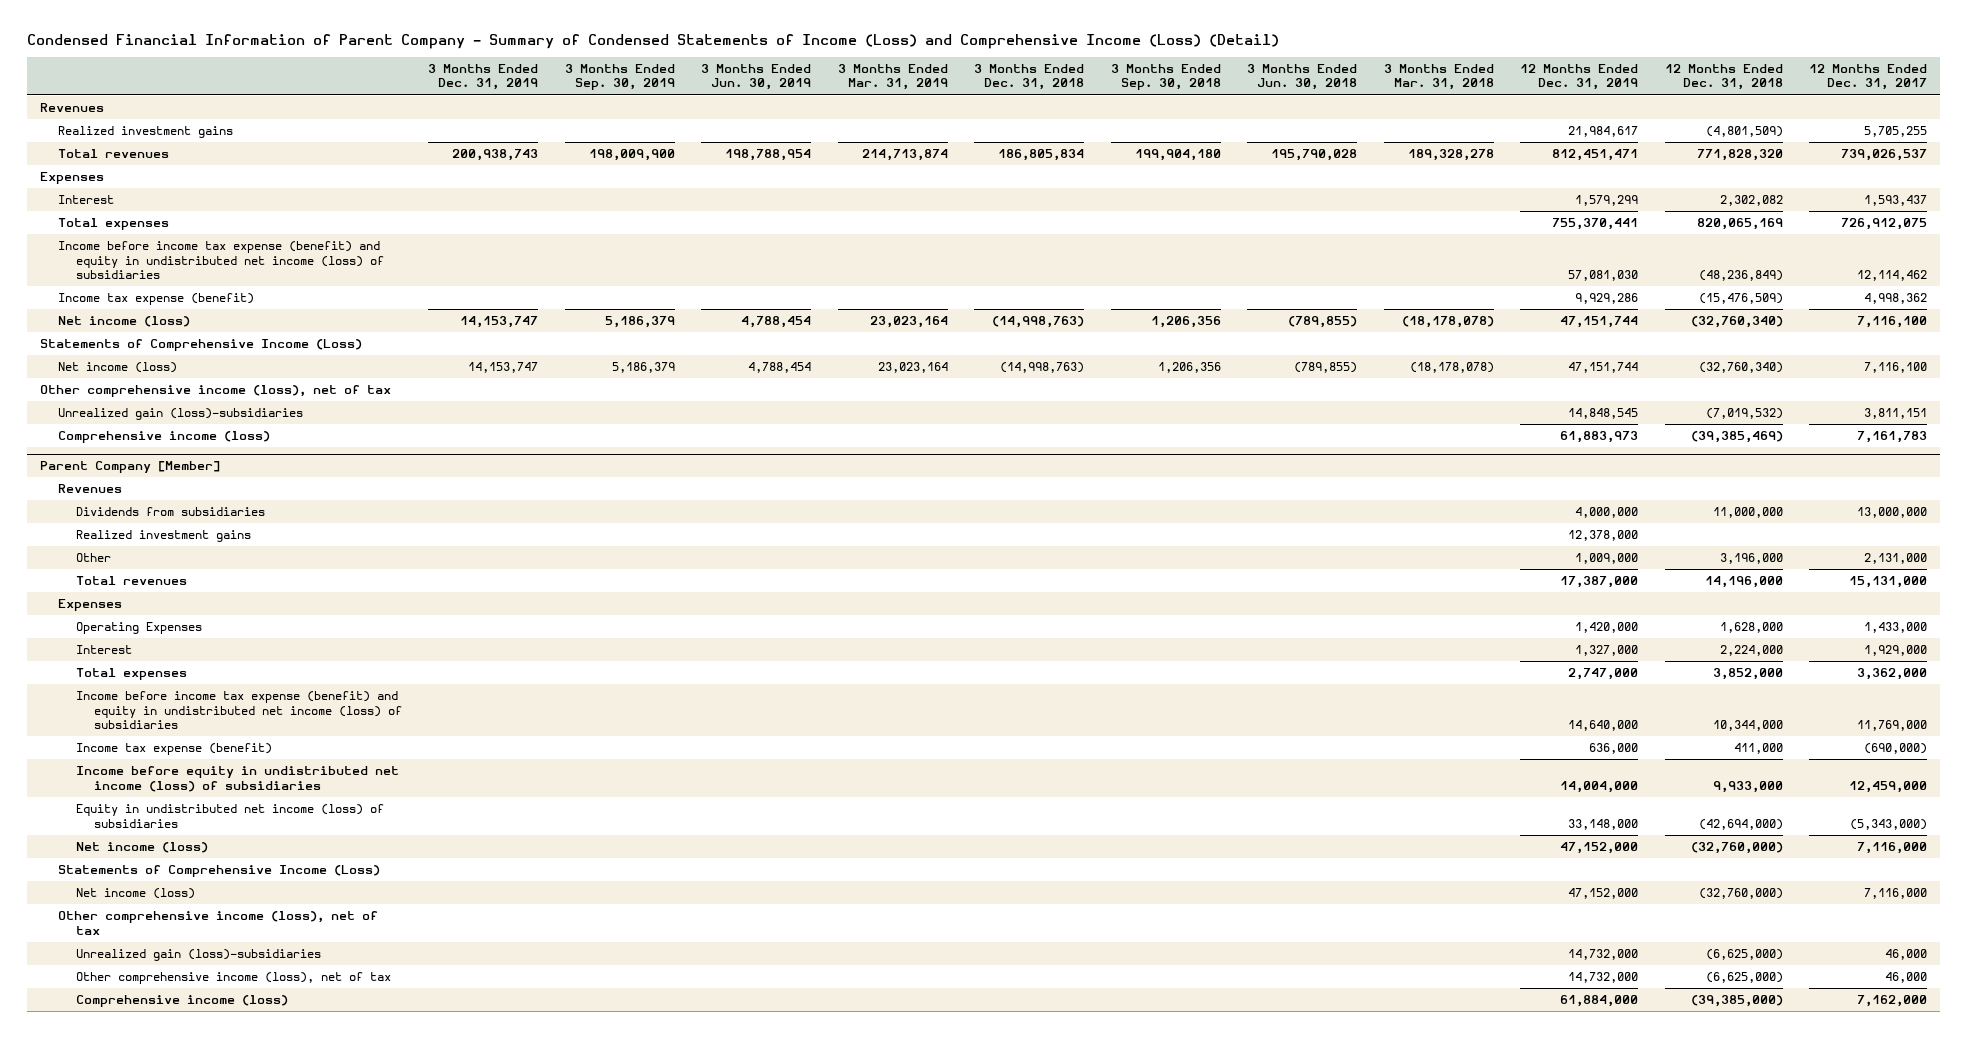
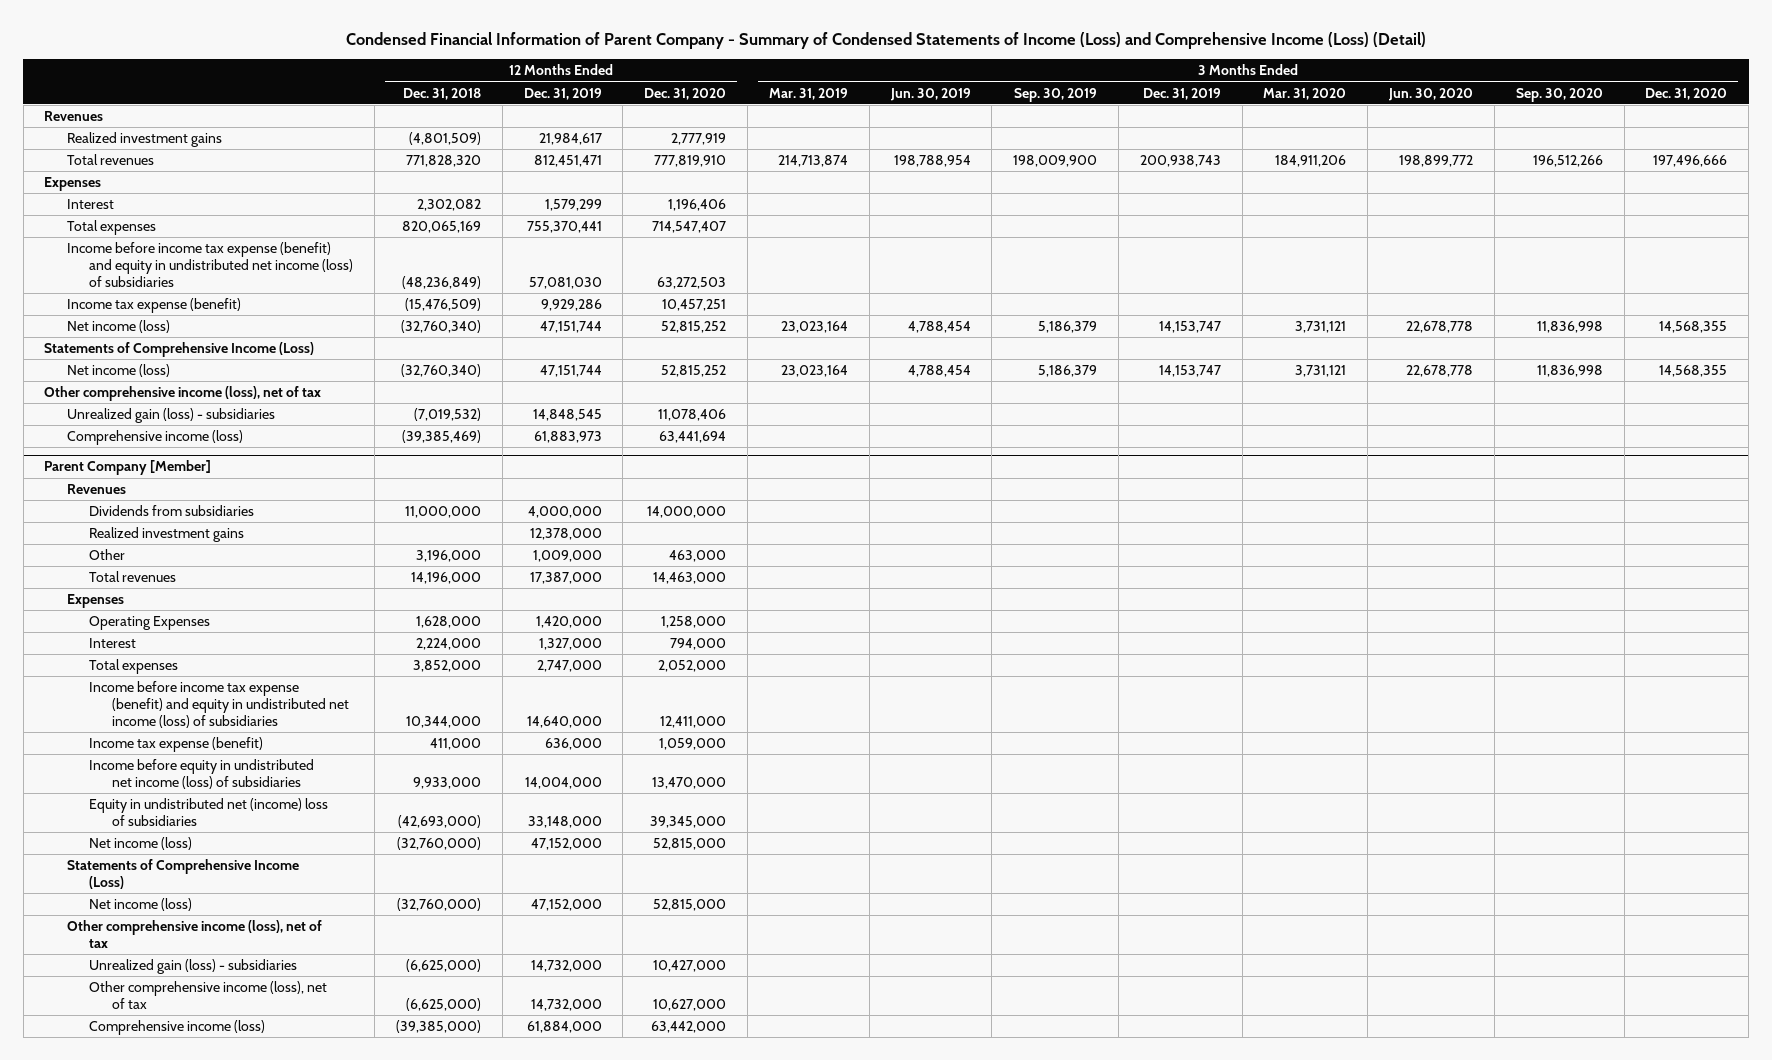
- | 3 Months Ended Dec. 31, 2019 | 3 Months Ended Sep. 30, 2019 | 3 Months Ended Jun. 30, 2019 | 3 Months Ended Mar. 31, 2019 | 3 Months Ended Dec. 31, 2018 | 3 Months Ended Sep. 30, 2018 | 3 Months Ended Jun. 30, 2018 | 3 Months Ended Mar. 31, 2018 | 12 Months Ended Dec. 31, 2019 | 12 Months Ended Dec. 31, 2018 | 12 Months Ended Dec. 31, 2017
+ | 12 Months Ended Dec. 31, 2018 | 12 Months Ended Dec. 31, 2019 | 12 Months Ended Dec. 31, 2020 | 3 Months Ended Mar. 31, 2019 | 3 Months Ended Jun. 30, 2019 | 3 Months Ended Sep. 30, 2019 | 3 Months Ended Dec. 31, 2019 | 3 Months Ended Mar. 31, 2020 | 3 Months Ended Jun. 30, 2020 | 3 Months Ended Sep. 30, 2020 | 3 Months Ended Dec. 31, 2020
- Unrealized gain (loss)-subsidiaries | | | | | | | | | 14,848,545 | (7,019,532) | 3,811,151
+ Unrealized gain (loss) - subsidiaries | (7,019,532) | 14,848,545 | 11,078,406 | | | | | | | |
@ Parent Company [Member]
- Equity in undistributed net income (loss) of subsidiaries | | | | | | | | | 33,148,000 | (42,694,000) | (5,343,000)
+ Equity in undistributed net (income) loss of subsidiaries | (42,693,000) | 33,148,000 | 39,345,000 | | | | | | | |
- Unrealized gain (loss)-subsidiaries | | | | | | | | | 14,732,000 | (6,625,000) | 46,000
+ Unrealized gain (loss) - subsidiaries | (6,625,000) | 14,732,000 | 10,427,000 | | | | | | | |

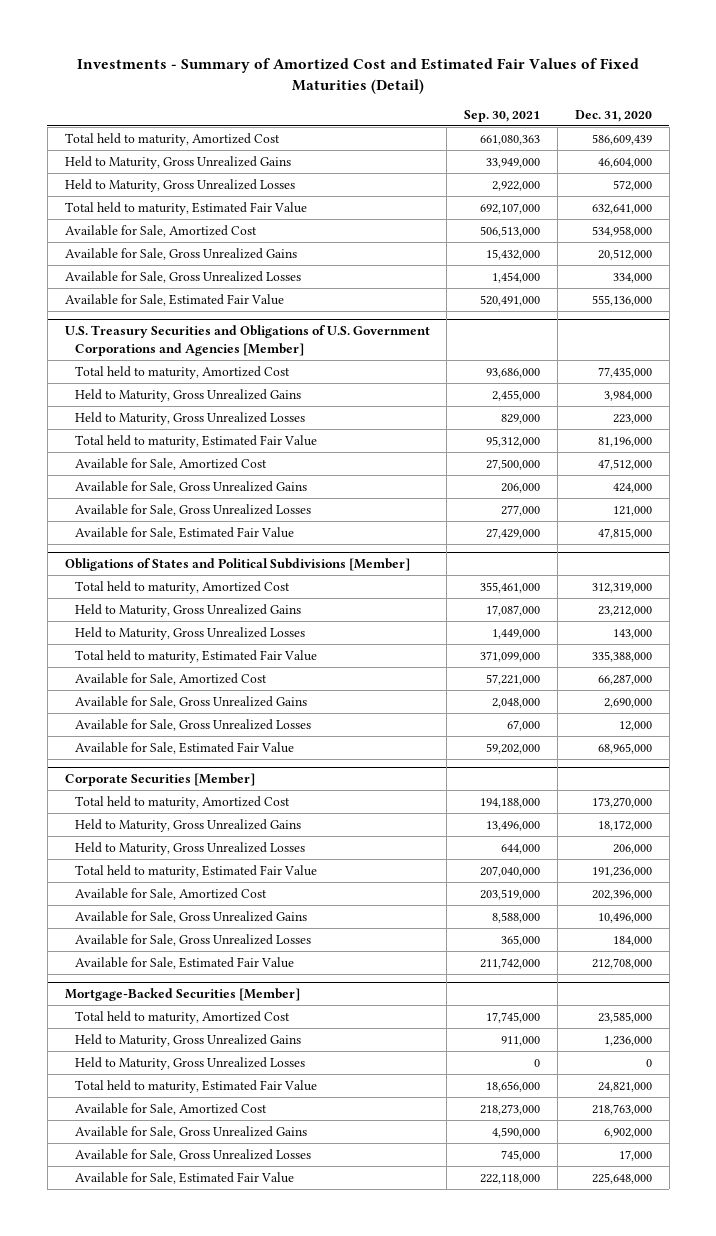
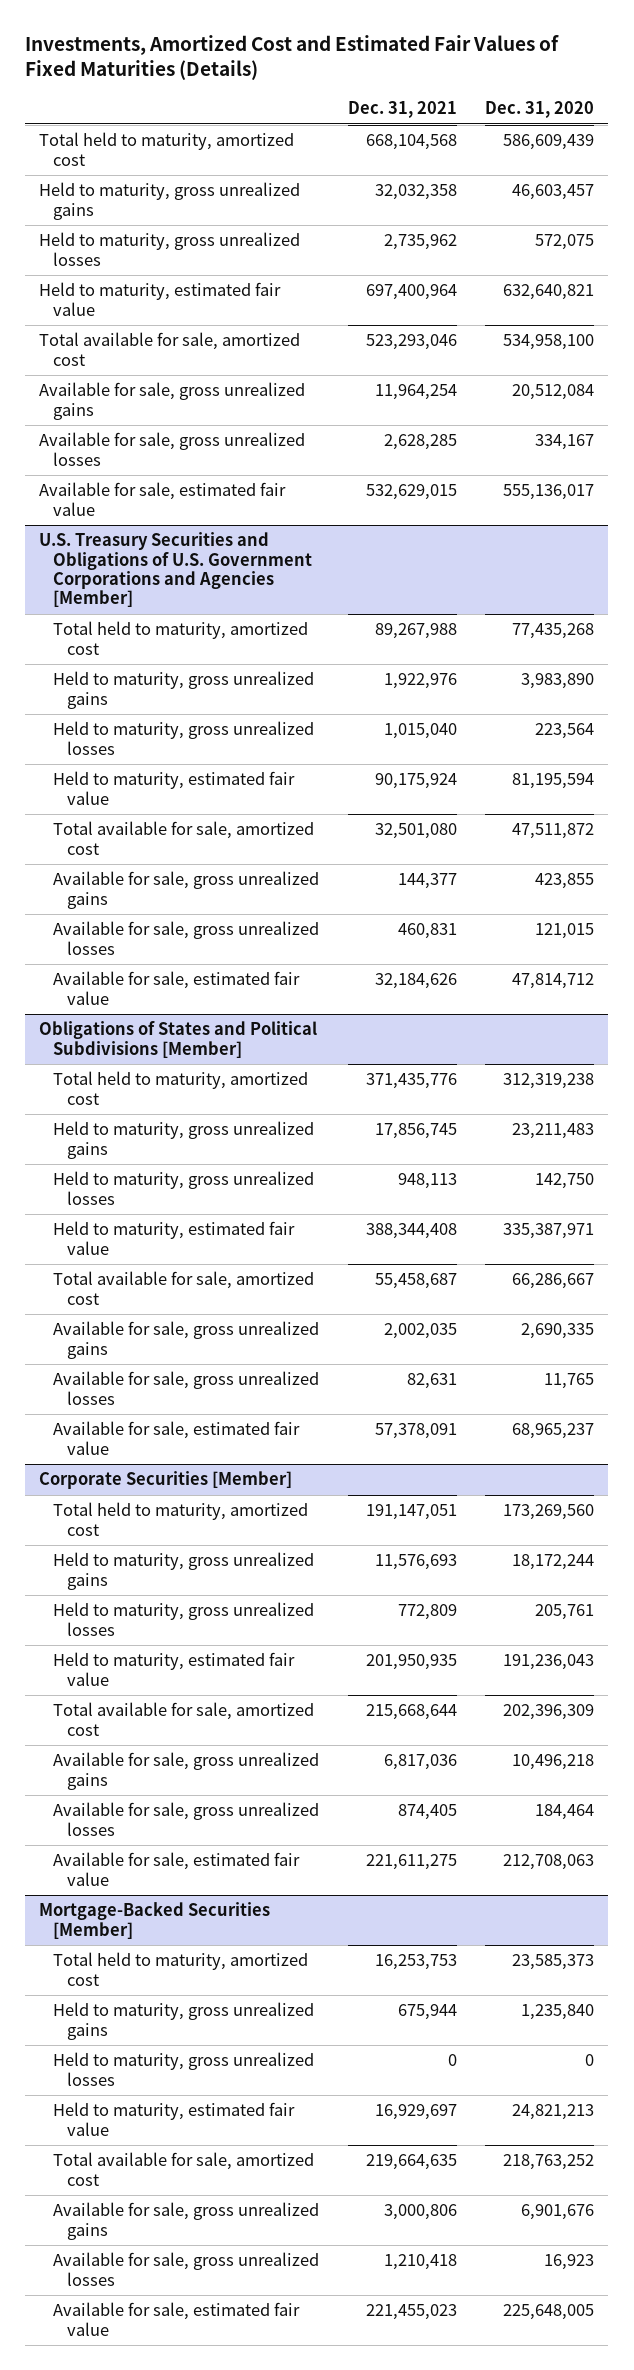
- Investments - Summary of Amortized Cost and Estimated Fair Values of Fixed Maturities (Detail)
+ Investments, Amortized Cost and Estimated Fair Values of Fixed Maturities (Details)
- | Sep. 30, 2021 | Dec. 31, 2020
+ | Dec. 31, 2021 | Dec. 31, 2020
- Total held to maturity, Amortized Cost | 661,080,363 | 586,609,439
- Held to Maturity, Gross Unrealized Gains | 33,949,000 | 46,604,000
- Held to Maturity, Gross Unrealized Losses | 2,922,000 | 572,000
- Total held to maturity, Estimated Fair Value | 692,107,000 | 632,641,000
- Available for Sale, Amortized Cost | 506,513,000 | 534,958,000
- Available for Sale, Gross Unrealized Gains | 15,432,000 | 20,512,000
- Available for Sale, Gross Unrealized Losses | 1,454,000 | 334,000
- Available for Sale, Estimated Fair Value | 520,491,000 | 555,136,000
+ Total held to maturity, amortized cost | 668,104,568 | 586,609,439
+ Held to maturity, gross unrealized gains | 32,032,358 | 46,603,457
+ Held to maturity, gross unrealized losses | 2,735,962 | 572,075
+ Held to maturity, estimated fair value | 697,400,964 | 632,640,821
+ Total available for sale, amortized cost | 523,293,046 | 534,958,100
+ Available for sale, gross unrealized gains | 11,964,254 | 20,512,084
+ Available for sale, gross unrealized losses | 2,628,285 | 334,167
+ Available for sale, estimated fair value | 532,629,015 | 555,136,017
@ U.S. Treasury Securities and Obligations of U.S. Government Corporations and Agencies [Member]
- Total held to maturity, Amortized Cost | 93,686,000 | 77,435,000
- Held to Maturity, Gross Unrealized Gains | 2,455,000 | 3,984,000
- Held to Maturity, Gross Unrealized Losses | 829,000 | 223,000
- Total held to maturity, Estimated Fair Value | 95,312,000 | 81,196,000
- Available for Sale, Amortized Cost | 27,500,000 | 47,512,000
- Available for Sale, Gross Unrealized Gains | 206,000 | 424,000
- Available for Sale, Gross Unrealized Losses | 277,000 | 121,000
- Available for Sale, Estimated Fair Value | 27,429,000 | 47,815,000
+ Total held to maturity, amortized cost | 89,267,988 | 77,435,268
+ Held to maturity, gross unrealized gains | 1,922,976 | 3,983,890
+ Held to maturity, gross unrealized losses | 1,015,040 | 223,564
+ Held to maturity, estimated fair value | 90,175,924 | 81,195,594
+ Total available for sale, amortized cost | 32,501,080 | 47,511,872
+ Available for sale, gross unrealized gains | 144,377 | 423,855
+ Available for sale, gross unrealized losses | 460,831 | 121,015
+ Available for sale, estimated fair value | 32,184,626 | 47,814,712
@ Obligations of States and Political Subdivisions [Member]
- Total held to maturity, Amortized Cost | 355,461,000 | 312,319,000
- Held to Maturity, Gross Unrealized Gains | 17,087,000 | 23,212,000
- Held to Maturity, Gross Unrealized Losses | 1,449,000 | 143,000
- Total held to maturity, Estimated Fair Value | 371,099,000 | 335,388,000
- Available for Sale, Amortized Cost | 57,221,000 | 66,287,000
- Available for Sale, Gross Unrealized Gains | 2,048,000 | 2,690,000
- Available for Sale, Gross Unrealized Losses | 67,000 | 12,000
- Available for Sale, Estimated Fair Value | 59,202,000 | 68,965,000
+ Total held to maturity, amortized cost | 371,435,776 | 312,319,238
+ Held to maturity, gross unrealized gains | 17,856,745 | 23,211,483
+ Held to maturity, gross unrealized losses | 948,113 | 142,750
+ Held to maturity, estimated fair value | 388,344,408 | 335,387,971
+ Total available for sale, amortized cost | 55,458,687 | 66,286,667
+ Available for sale, gross unrealized gains | 2,002,035 | 2,690,335
+ Available for sale, gross unrealized losses | 82,631 | 11,765
+ Available for sale, estimated fair value | 57,378,091 | 68,965,237
@ Corporate Securities [Member]
- Total held to maturity, Amortized Cost | 194,188,000 | 173,270,000
- Held to Maturity, Gross Unrealized Gains | 13,496,000 | 18,172,000
- Held to Maturity, Gross Unrealized Losses | 644,000 | 206,000
- Total held to maturity, Estimated Fair Value | 207,040,000 | 191,236,000
- Available for Sale, Amortized Cost | 203,519,000 | 202,396,000
- Available for Sale, Gross Unrealized Gains | 8,588,000 | 10,496,000
- Available for Sale, Gross Unrealized Losses | 365,000 | 184,000
- Available for Sale, Estimated Fair Value | 211,742,000 | 212,708,000
+ Total held to maturity, amortized cost | 191,147,051 | 173,269,560
+ Held to maturity, gross unrealized gains | 11,576,693 | 18,172,244
+ Held to maturity, gross unrealized losses | 772,809 | 205,761
+ Held to maturity, estimated fair value | 201,950,935 | 191,236,043
+ Total available for sale, amortized cost | 215,668,644 | 202,396,309
+ Available for sale, gross unrealized gains | 6,817,036 | 10,496,218
+ Available for sale, gross unrealized losses | 874,405 | 184,464
+ Available for sale, estimated fair value | 221,611,275 | 212,708,063
@ Mortgage-Backed Securities [Member]
- Total held to maturity, Amortized Cost | 17,745,000 | 23,585,000
- Held to Maturity, Gross Unrealized Gains | 911,000 | 1,236,000
- Held to Maturity, Gross Unrealized Losses | 0 | 0
- Total held to maturity, Estimated Fair Value | 18,656,000 | 24,821,000
- Available for Sale, Amortized Cost | 218,273,000 | 218,763,000
- Available for Sale, Gross Unrealized Gains | 4,590,000 | 6,902,000
- Available for Sale, Gross Unrealized Losses | 745,000 | 17,000
- Available for Sale, Estimated Fair Value | 222,118,000 | 225,648,000
+ Total held to maturity, amortized cost | 16,253,753 | 23,585,373
+ Held to maturity, gross unrealized gains | 675,944 | 1,235,840
+ Held to maturity, gross unrealized losses | 0 | 0
+ Held to maturity, estimated fair value | 16,929,697 | 24,821,213
+ Total available for sale, amortized cost | 219,664,635 | 218,763,252
+ Available for sale, gross unrealized gains | 3,000,806 | 6,901,676
+ Available for sale, gross unrealized losses | 1,210,418 | 16,923
+ Available for sale, estimated fair value | 221,455,023 | 225,648,005

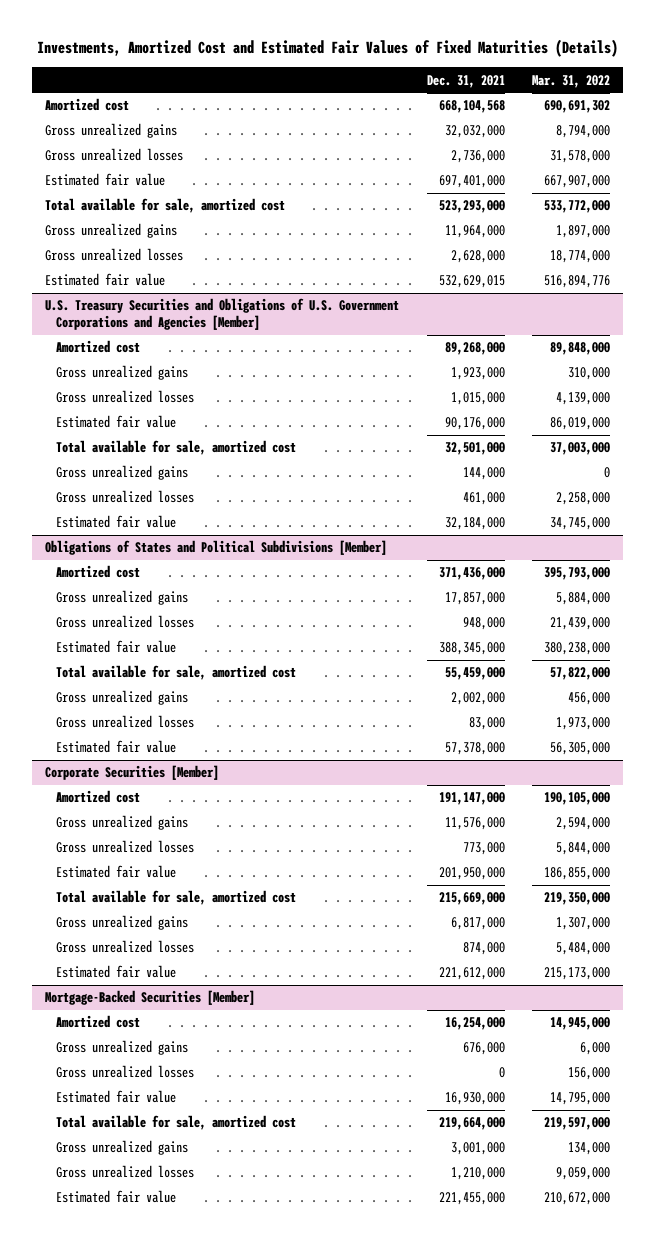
- | Dec. 31, 2021 | Dec. 31, 2020
+ | Dec. 31, 2021 | Mar. 31, 2022
- Total held to maturity, amortized cost | 668,104,568 | 586,609,439
- Held to maturity, gross unrealized gains | 32,032,358 | 46,603,457
- Held to maturity, gross unrealized losses | 2,735,962 | 572,075
- Held to maturity, estimated fair value | 697,400,964 | 632,640,821
- Total available for sale, amortized cost | 523,293,046 | 534,958,100
- Available for sale, gross unrealized gains | 11,964,254 | 20,512,084
- Available for sale, gross unrealized losses | 2,628,285 | 334,167
- Available for sale, estimated fair value | 532,629,015 | 555,136,017
+ Amortized cost | 668,104,568 | 690,691,302
+ Gross unrealized gains | 32,032,000 | 8,794,000
+ Gross unrealized losses | 2,736,000 | 31,578,000
+ Estimated fair value | 697,401,000 | 667,907,000
+ Total available for sale, amortized cost | 523,293,000 | 533,772,000
+ Gross unrealized gains | 11,964,000 | 1,897,000
+ Gross unrealized losses | 2,628,000 | 18,774,000
+ Estimated fair value | 532,629,015 | 516,894,776
@ U.S. Treasury Securities and Obligations of U.S. Government Corporations and Agencies [Member]
- Total held to maturity, amortized cost | 89,267,988 | 77,435,268
- Held to maturity, gross unrealized gains | 1,922,976 | 3,983,890
- Held to maturity, gross unrealized losses | 1,015,040 | 223,564
- Held to maturity, estimated fair value | 90,175,924 | 81,195,594
- Total available for sale, amortized cost | 32,501,080 | 47,511,872
- Available for sale, gross unrealized gains | 144,377 | 423,855
- Available for sale, gross unrealized losses | 460,831 | 121,015
- Available for sale, estimated fair value | 32,184,626 | 47,814,712
+ Amortized cost | 89,268,000 | 89,848,000
+ Gross unrealized gains | 1,923,000 | 310,000
+ Gross unrealized losses | 1,015,000 | 4,139,000
+ Estimated fair value | 90,176,000 | 86,019,000
+ Total available for sale, amortized cost | 32,501,000 | 37,003,000
+ Gross unrealized gains | 144,000 | 0
+ Gross unrealized losses | 461,000 | 2,258,000
+ Estimated fair value | 32,184,000 | 34,745,000
@ Obligations of States and Political Subdivisions [Member]
- Total held to maturity, amortized cost | 371,435,776 | 312,319,238
- Held to maturity, gross unrealized gains | 17,856,745 | 23,211,483
- Held to maturity, gross unrealized losses | 948,113 | 142,750
- Held to maturity, estimated fair value | 388,344,408 | 335,387,971
- Total available for sale, amortized cost | 55,458,687 | 66,286,667
- Available for sale, gross unrealized gains | 2,002,035 | 2,690,335
- Available for sale, gross unrealized losses | 82,631 | 11,765
- Available for sale, estimated fair value | 57,378,091 | 68,965,237
+ Amortized cost | 371,436,000 | 395,793,000
+ Gross unrealized gains | 17,857,000 | 5,884,000
+ Gross unrealized losses | 948,000 | 21,439,000
+ Estimated fair value | 388,345,000 | 380,238,000
+ Total available for sale, amortized cost | 55,459,000 | 57,822,000
+ Gross unrealized gains | 2,002,000 | 456,000
+ Gross unrealized losses | 83,000 | 1,973,000
+ Estimated fair value | 57,378,000 | 56,305,000
@ Corporate Securities [Member]
- Total held to maturity, amortized cost | 191,147,051 | 173,269,560
- Held to maturity, gross unrealized gains | 11,576,693 | 18,172,244
- Held to maturity, gross unrealized losses | 772,809 | 205,761
- Held to maturity, estimated fair value | 201,950,935 | 191,236,043
- Total available for sale, amortized cost | 215,668,644 | 202,396,309
- Available for sale, gross unrealized gains | 6,817,036 | 10,496,218
- Available for sale, gross unrealized losses | 874,405 | 184,464
- Available for sale, estimated fair value | 221,611,275 | 212,708,063
+ Amortized cost | 191,147,000 | 190,105,000
+ Gross unrealized gains | 11,576,000 | 2,594,000
+ Gross unrealized losses | 773,000 | 5,844,000
+ Estimated fair value | 201,950,000 | 186,855,000
+ Total available for sale, amortized cost | 215,669,000 | 219,350,000
+ Gross unrealized gains | 6,817,000 | 1,307,000
+ Gross unrealized losses | 874,000 | 5,484,000
+ Estimated fair value | 221,612,000 | 215,173,000
@ Mortgage-Backed Securities [Member]
- Total held to maturity, amortized cost | 16,253,753 | 23,585,373
- Held to maturity, gross unrealized gains | 675,944 | 1,235,840
- Held to maturity, gross unrealized losses | 0 | 0
- Held to maturity, estimated fair value | 16,929,697 | 24,821,213
- Total available for sale, amortized cost | 219,664,635 | 218,763,252
- Available for sale, gross unrealized gains | 3,000,806 | 6,901,676
- Available for sale, gross unrealized losses | 1,210,418 | 16,923
- Available for sale, estimated fair value | 221,455,023 | 225,648,005
+ Amortized cost | 16,254,000 | 14,945,000
+ Gross unrealized gains | 676,000 | 6,000
+ Gross unrealized losses | 0 | 156,000
+ Estimated fair value | 16,930,000 | 14,795,000
+ Total available for sale, amortized cost | 219,664,000 | 219,597,000
+ Gross unrealized gains | 3,001,000 | 134,000
+ Gross unrealized losses | 1,210,000 | 9,059,000
+ Estimated fair value | 221,455,000 | 210,672,000

